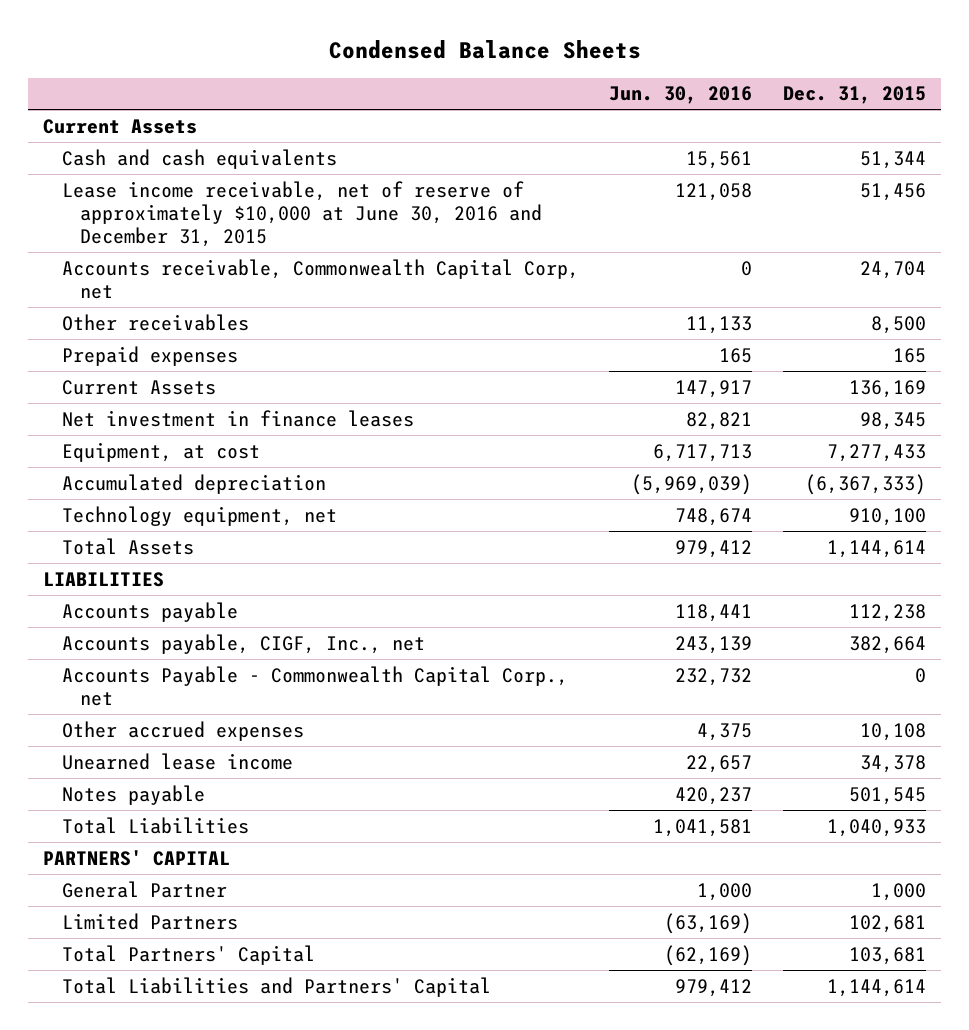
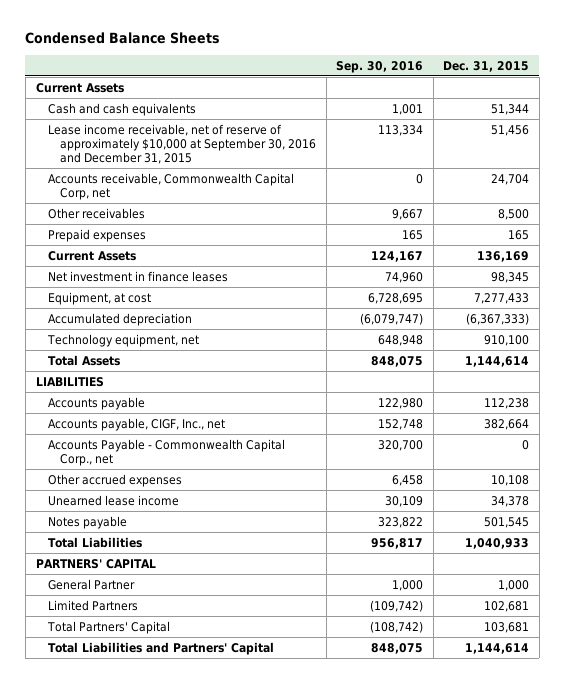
- | Jun. 30, 2016 | Dec. 31, 2015
+ | Sep. 30, 2016 | Dec. 31, 2015
- Lease income receivable, net of reserve of approximately $10,000 at June 30, 2016 and December 31, 2015 | 121,058 | 51,456
+ Lease income receivable, net of reserve of approximately $10,000 at September 30, 2016 and December 31, 2015 | 113,334 | 51,456

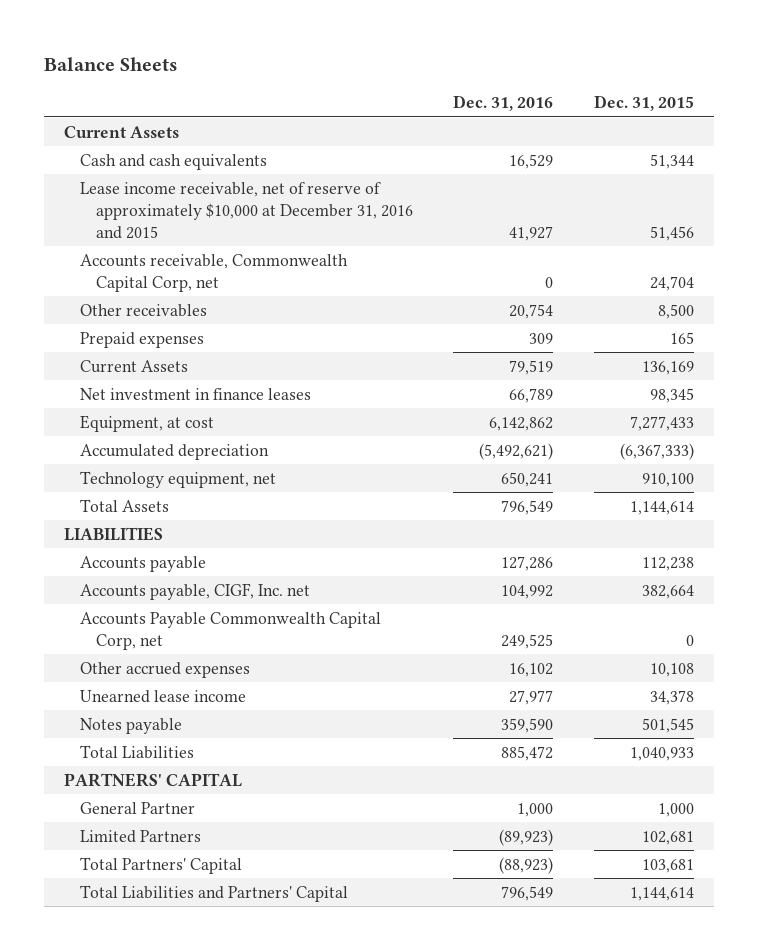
- Condensed Balance Sheets
+ Balance Sheets
- | Sep. 30, 2016 | Dec. 31, 2015
+ | Dec. 31, 2016 | Dec. 31, 2015
- Lease income receivable, net of reserve of approximately $10,000 at September 30, 2016 and December 31, 2015 | 113,334 | 51,456
+ Lease income receivable, net of reserve of approximately $10,000 at December 31, 2016 and 2015 | 41,927 | 51,456
- Accounts payable, CIGF, Inc., net | 152,748 | 382,664
- Accounts Payable - Commonwealth Capital Corp., net | 320,700 | 0
+ Accounts payable, CIGF, Inc. net | 104,992 | 382,664
+ Accounts Payable Commonwealth Capital Corp, net | 249,525 | 0

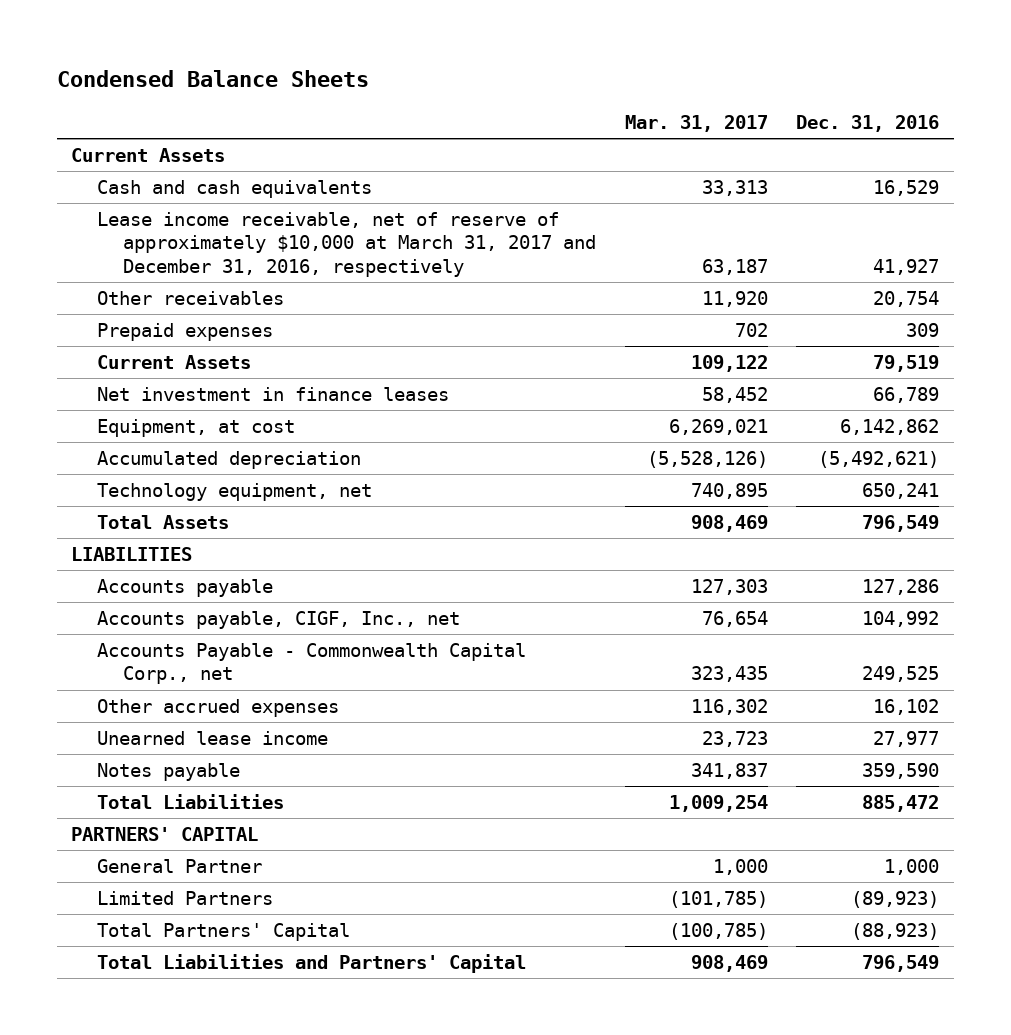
- Balance Sheets
+ Condensed Balance Sheets
- | Dec. 31, 2016 | Dec. 31, 2015
+ | Mar. 31, 2017 | Dec. 31, 2016
- Lease income receivable, net of reserve of approximately $10,000 at December 31, 2016 and 2015 | 41,927 | 51,456
- Accounts receivable, Commonwealth Capital Corp, net | 0 | 24,704
+ Lease income receivable, net of reserve of approximately $10,000 at March 31, 2017 and December 31, 2016, respectively | 63,187 | 41,927
- Accounts payable, CIGF, Inc. net | 104,992 | 382,664
- Accounts Payable Commonwealth Capital Corp, net | 249,525 | 0
+ Accounts payable, CIGF, Inc., net | 76,654 | 104,992
+ Accounts Payable - Commonwealth Capital Corp., net | 323,435 | 249,525

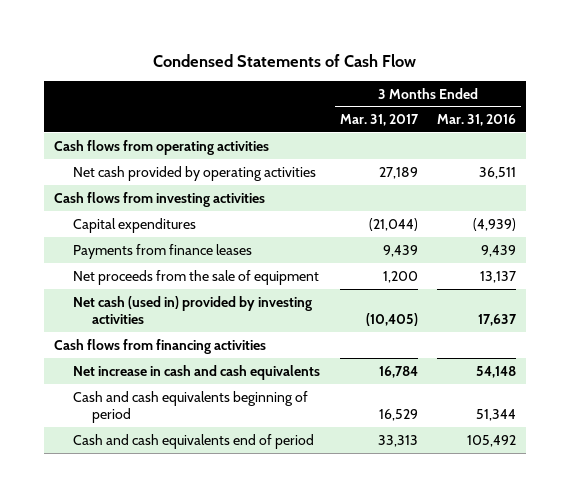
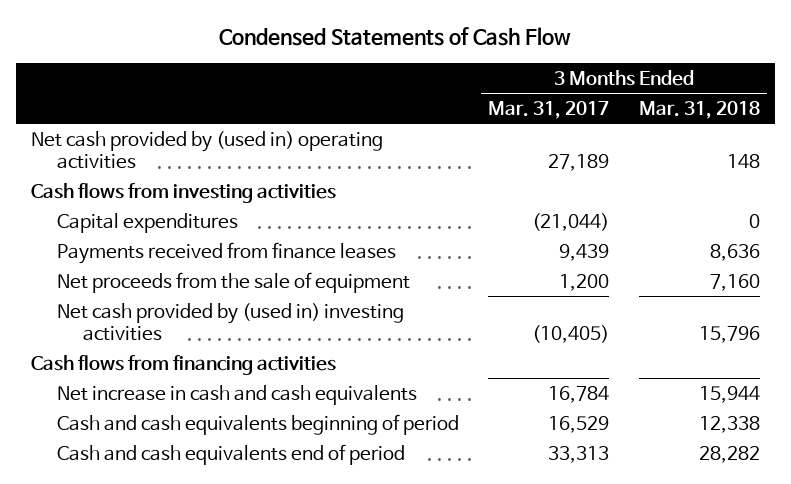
- | 3 Months Ended Mar. 31, 2017 | 3 Months Ended Mar. 31, 2016
+ | 3 Months Ended Mar. 31, 2017 | 3 Months Ended Mar. 31, 2018
- Cash flows from operating activities
- Net cash provided by operating activities | 27,189 | 36,511
+ Net cash provided by (used in) operating activities | 27,189 | 148
- Payments from finance leases | 9,439 | 9,439
+ Payments received from finance leases | 9,439 | 8,636
- Net cash (used in) provided by investing activities | (10,405) | 17,637
+ Net cash provided by (used in) investing activities | (10,405) | 15,796

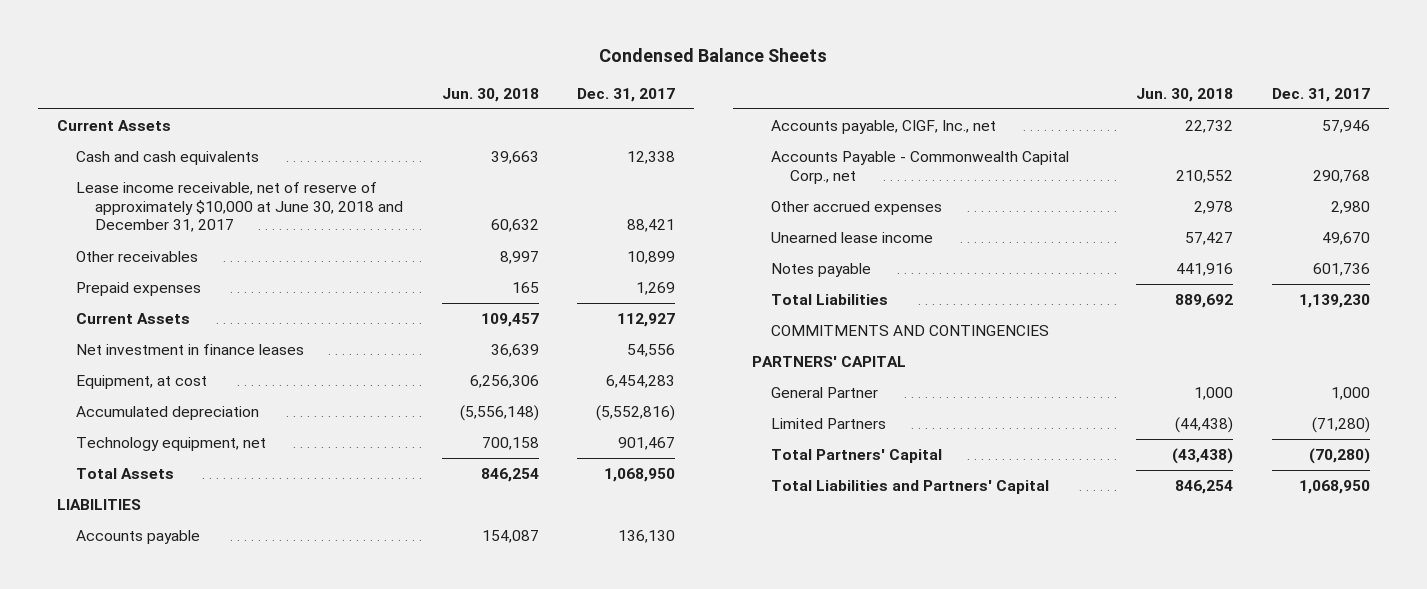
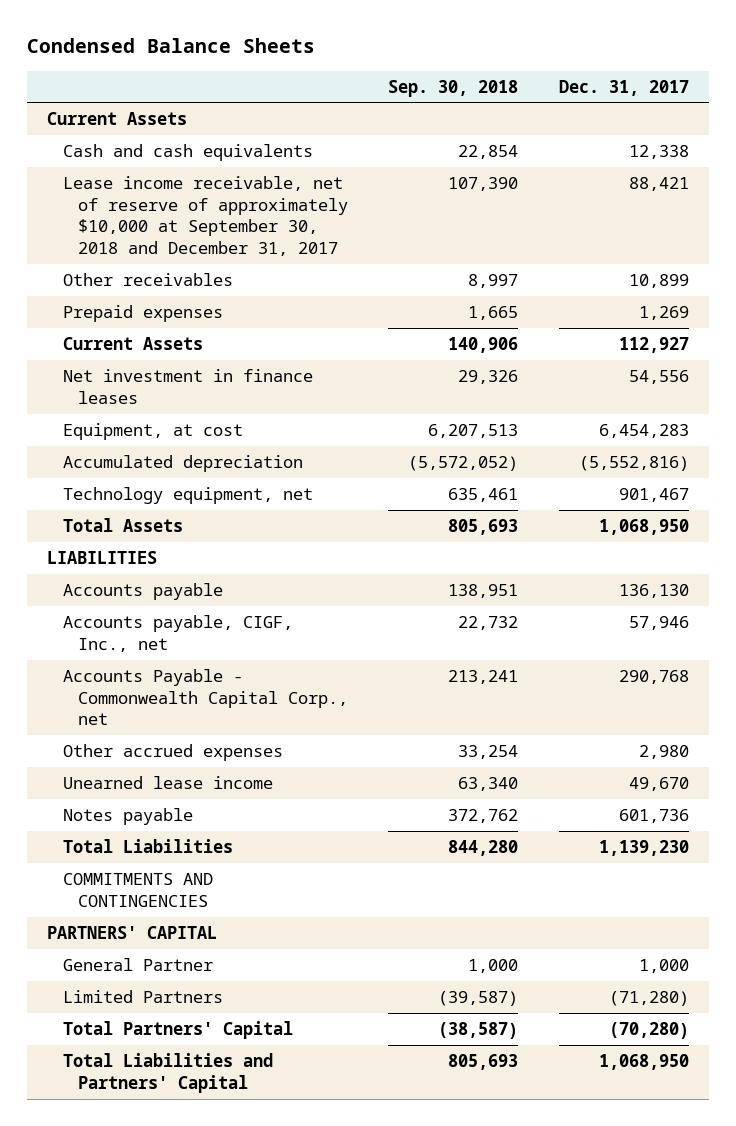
- | Jun. 30, 2018 | Dec. 31, 2017
+ | Sep. 30, 2018 | Dec. 31, 2017
- Lease income receivable, net of reserve of approximately $10,000 at June 30, 2018 and December 31, 2017 | 60,632 | 88,421
+ Lease income receivable, net of reserve of approximately $10,000 at September 30, 2018 and December 31, 2017 | 107,390 | 88,421

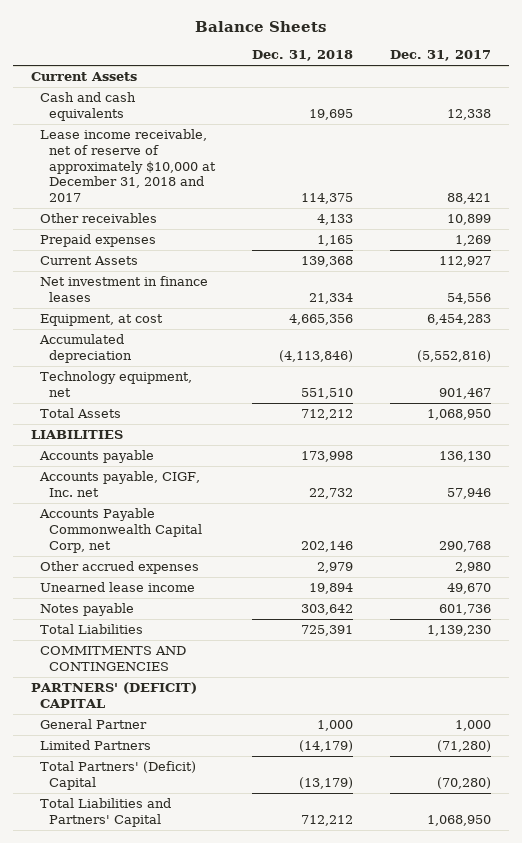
- Condensed Balance Sheets
+ Balance Sheets
- | Sep. 30, 2018 | Dec. 31, 2017
+ | Dec. 31, 2018 | Dec. 31, 2017
- Lease income receivable, net of reserve of approximately $10,000 at September 30, 2018 and December 31, 2017 | 107,390 | 88,421
+ Lease income receivable, net of reserve of approximately $10,000 at December 31, 2018 and 2017 | 114,375 | 88,421
- Accounts payable, CIGF, Inc., net | 22,732 | 57,946
- Accounts Payable - Commonwealth Capital Corp., net | 213,241 | 290,768
+ Accounts payable, CIGF, Inc. net | 22,732 | 57,946
+ Accounts Payable Commonwealth Capital Corp, net | 202,146 | 290,768
- PARTNERS' CAPITAL
+ PARTNERS' (DEFICIT) CAPITAL
- Total Partners' Capital | (38,587) | (70,280)
+ Total Partners' (Deficit) Capital | (13,179) | (70,280)

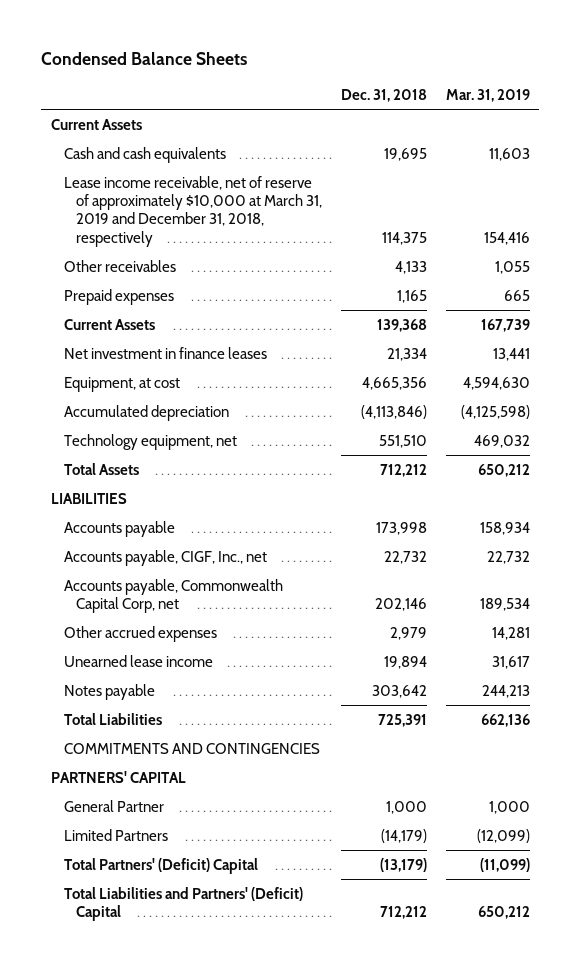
- Balance Sheets
+ Condensed Balance Sheets
- | Dec. 31, 2018 | Dec. 31, 2017
+ | Dec. 31, 2018 | Mar. 31, 2019
- Lease income receivable, net of reserve of approximately $10,000 at December 31, 2018 and 2017 | 114,375 | 88,421
+ Lease income receivable, net of reserve of approximately $10,000 at March 31, 2019 and December 31, 2018, respectively | 114,375 | 154,416
- Accounts payable, CIGF, Inc. net | 22,732 | 57,946
- Accounts Payable Commonwealth Capital Corp, net | 202,146 | 290,768
+ Accounts payable, CIGF, Inc., net | 22,732 | 22,732
+ Accounts payable, Commonwealth Capital Corp, net | 202,146 | 189,534
- PARTNERS' (DEFICIT) CAPITAL
+ PARTNERS' CAPITAL
- Total Liabilities and Partners' Capital | 712,212 | 1,068,950
+ Total Liabilities and Partners' (Deficit) Capital | 712,212 | 650,212

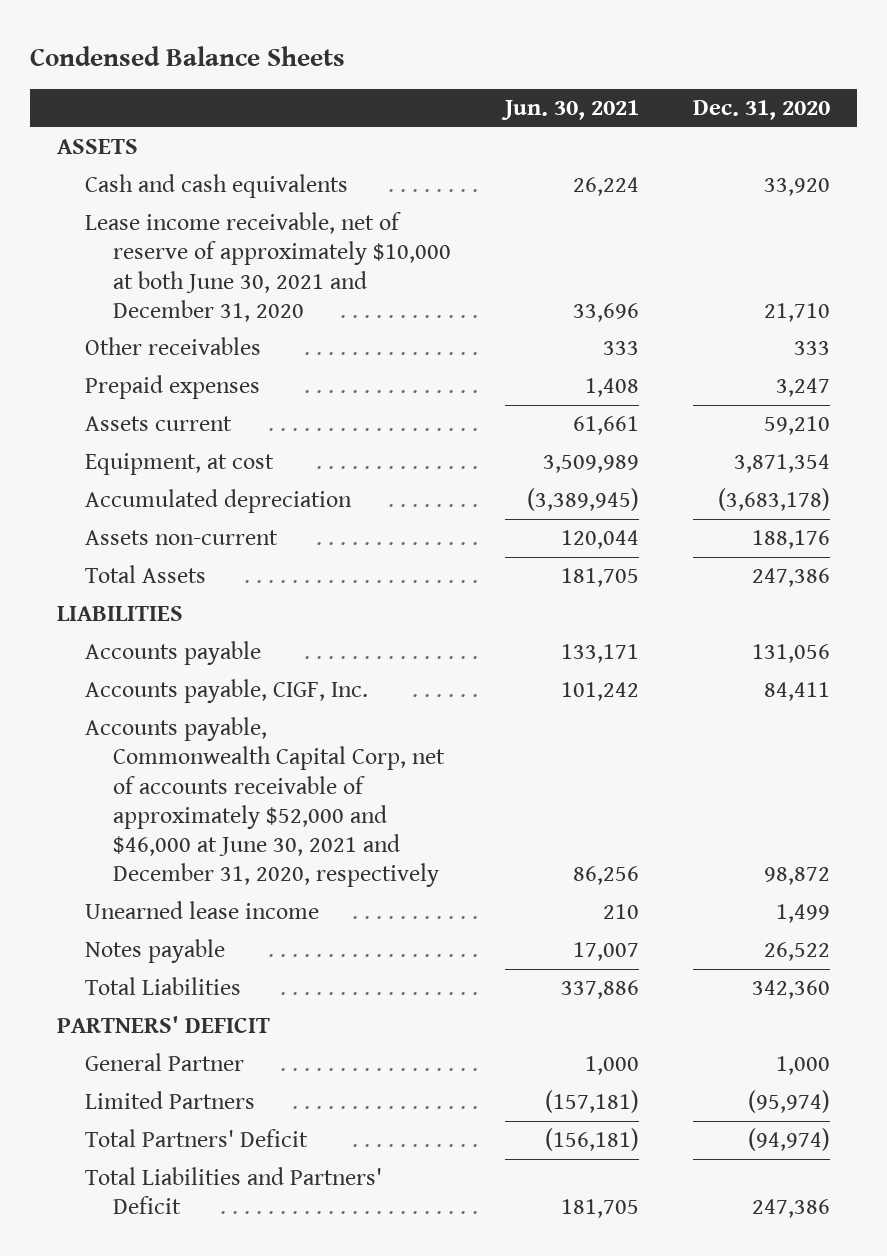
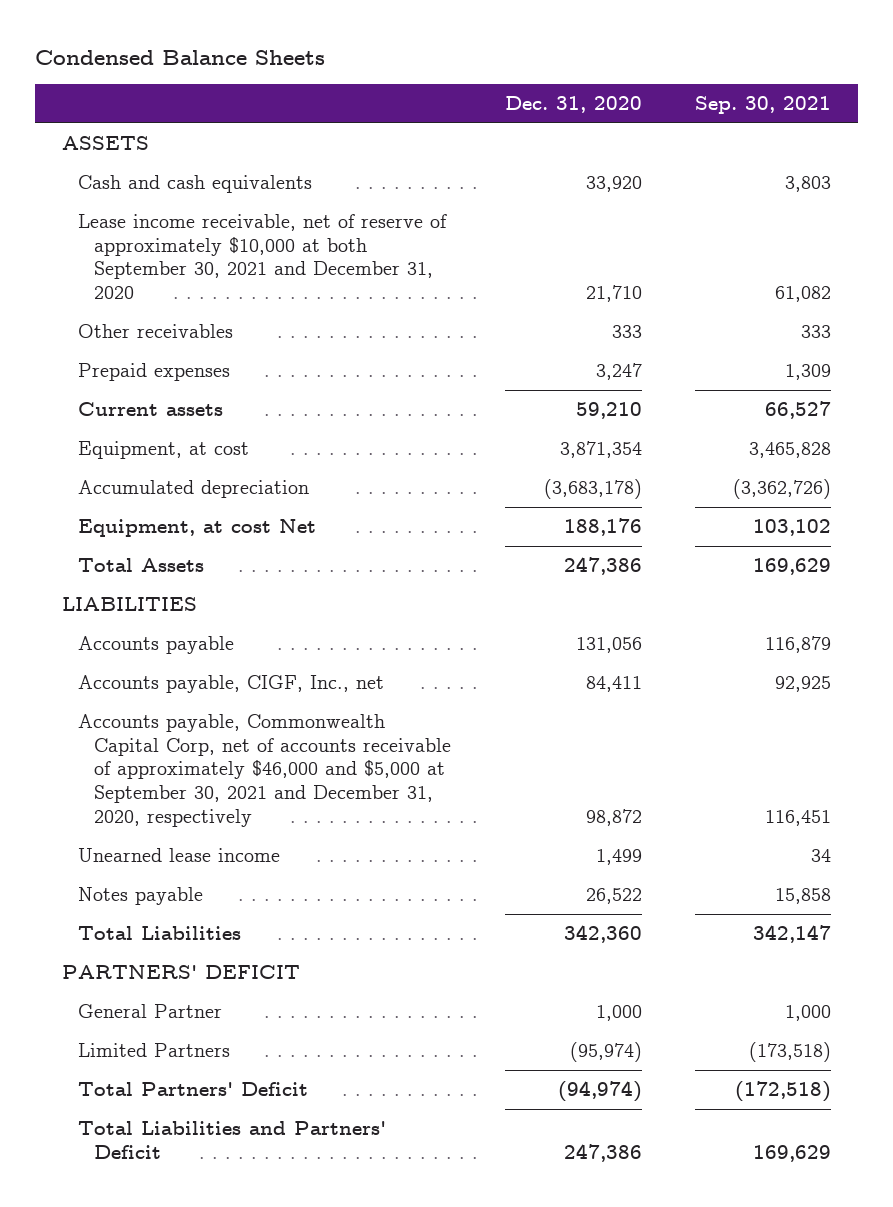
- | Jun. 30, 2021 | Dec. 31, 2020
+ | Dec. 31, 2020 | Sep. 30, 2021
- Lease income receivable, net of reserve of approximately $10,000 at both June 30, 2021 and December 31, 2020 | 33,696 | 21,710
+ Lease income receivable, net of reserve of approximately $10,000 at both September 30, 2021 and December 31, 2020 | 21,710 | 61,082
- Assets current | 61,661 | 59,210
+ Current assets | 59,210 | 66,527
- Assets non-current | 120,044 | 188,176
+ Equipment, at cost Net | 188,176 | 103,102
- Accounts payable, CIGF, Inc. | 101,242 | 84,411
- Accounts payable, Commonwealth Capital Corp, net of accounts receivable of approximately $52,000 and $46,000 at June 30, 2021 and December 31, 2020, respectively | 86,256 | 98,872
+ Accounts payable, CIGF, Inc., net | 84,411 | 92,925
+ Accounts payable, Commonwealth Capital Corp, net of accounts receivable of approximately $46,000 and $5,000 at September 30, 2021 and December 31, 2020, respectively | 98,872 | 116,451

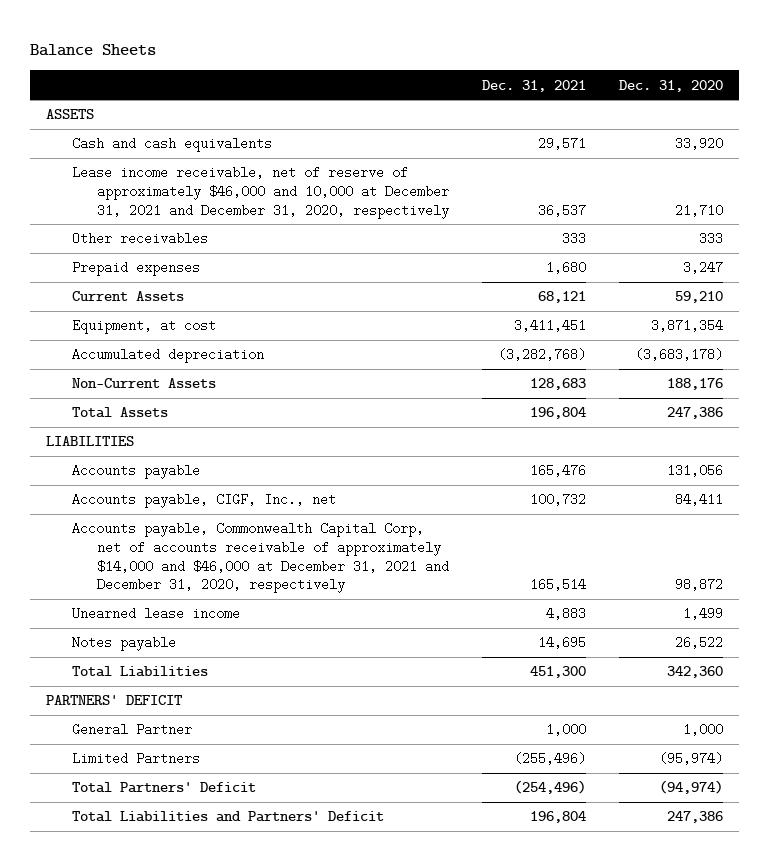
- Condensed Balance Sheets
+ Balance Sheets
- | Dec. 31, 2020 | Sep. 30, 2021
+ | Dec. 31, 2021 | Dec. 31, 2020
- Lease income receivable, net of reserve of approximately $10,000 at both September 30, 2021 and December 31, 2020 | 21,710 | 61,082
+ Lease income receivable, net of reserve of approximately $46,000 and 10,000 at December 31, 2021 and December 31, 2020, respectively | 36,537 | 21,710
- Current assets | 59,210 | 66,527
+ Current Assets | 68,121 | 59,210
- Equipment, at cost Net | 188,176 | 103,102
+ Non-Current Assets | 128,683 | 188,176
- Accounts payable, Commonwealth Capital Corp, net of accounts receivable of approximately $46,000 and $5,000 at September 30, 2021 and December 31, 2020, respectively | 98,872 | 116,451
+ Accounts payable, Commonwealth Capital Corp, net of accounts receivable of approximately $14,000 and $46,000 at December 31, 2021 and December 31, 2020, respectively | 165,514 | 98,872

